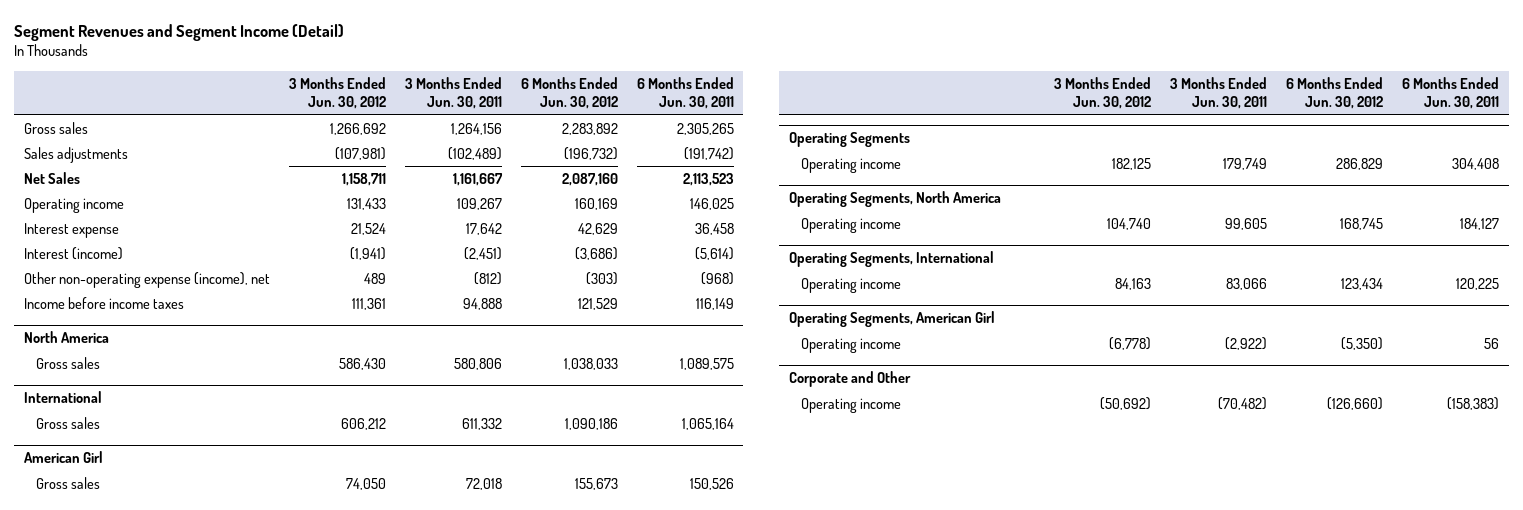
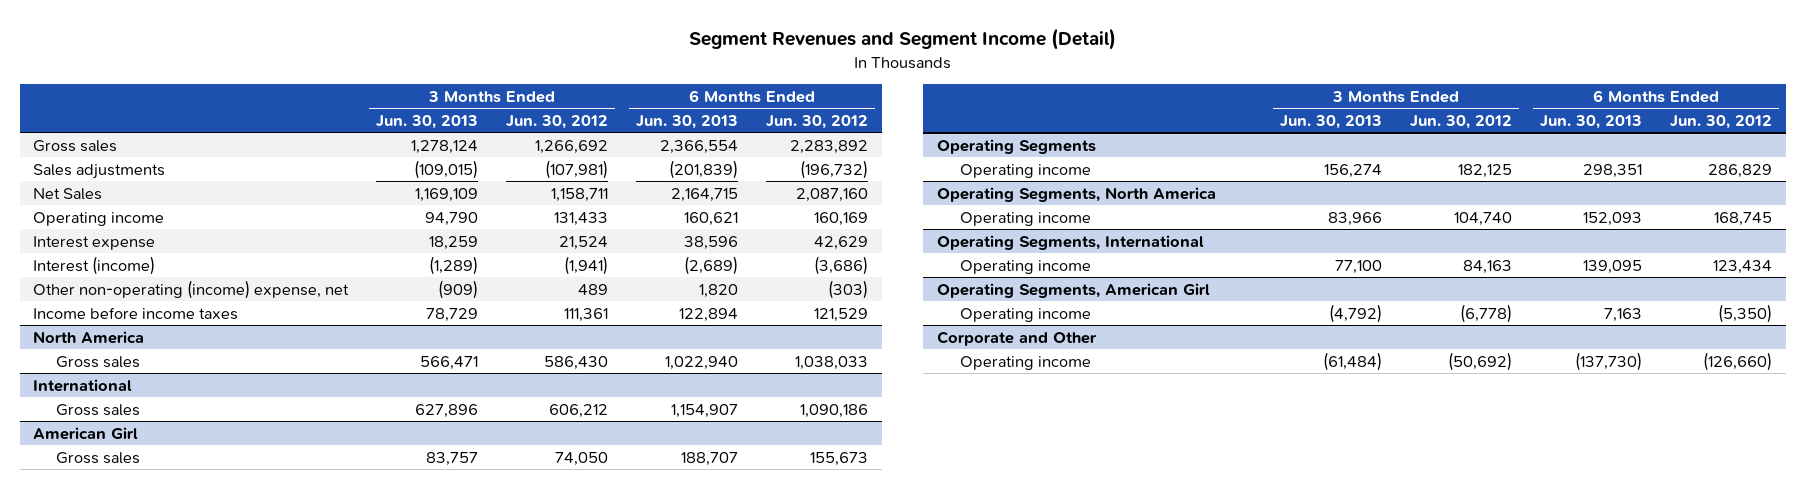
- | 3 Months Ended Jun. 30, 2012 | 3 Months Ended Jun. 30, 2011 | 6 Months Ended Jun. 30, 2012 | 6 Months Ended Jun. 30, 2011
+ | 3 Months Ended Jun. 30, 2013 | 3 Months Ended Jun. 30, 2012 | 6 Months Ended Jun. 30, 2013 | 6 Months Ended Jun. 30, 2012
- Other non-operating expense (income), net | 489 | (812) | (303) | (968)
+ Other non-operating (income) expense, net | (909) | 489 | 1,820 | (303)

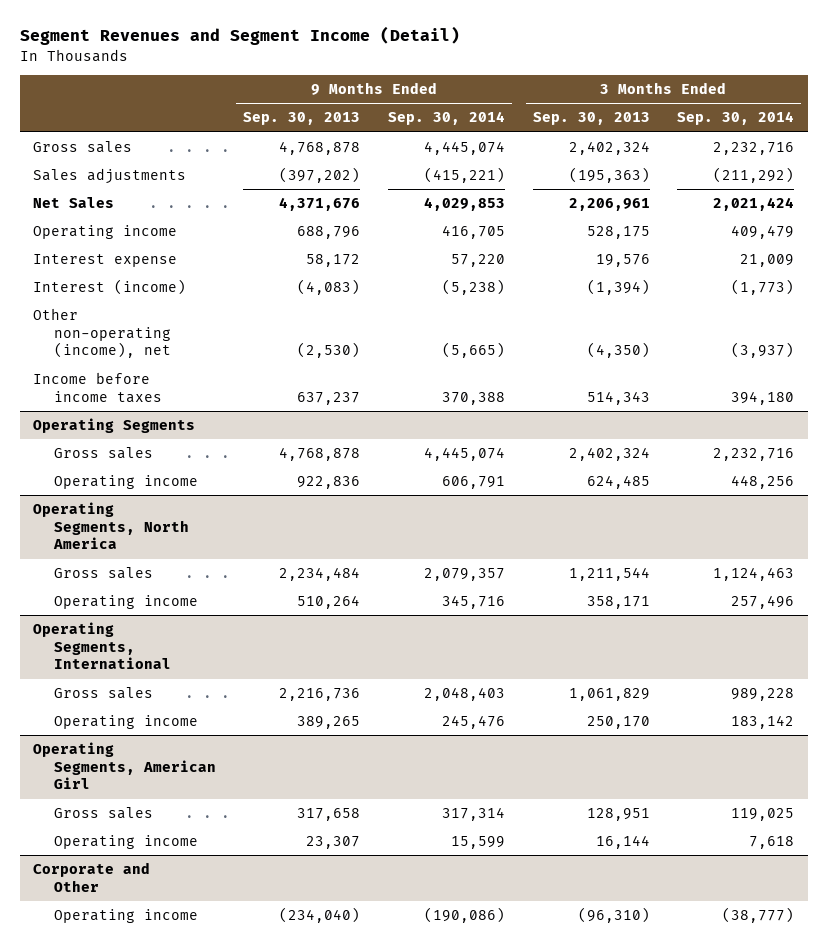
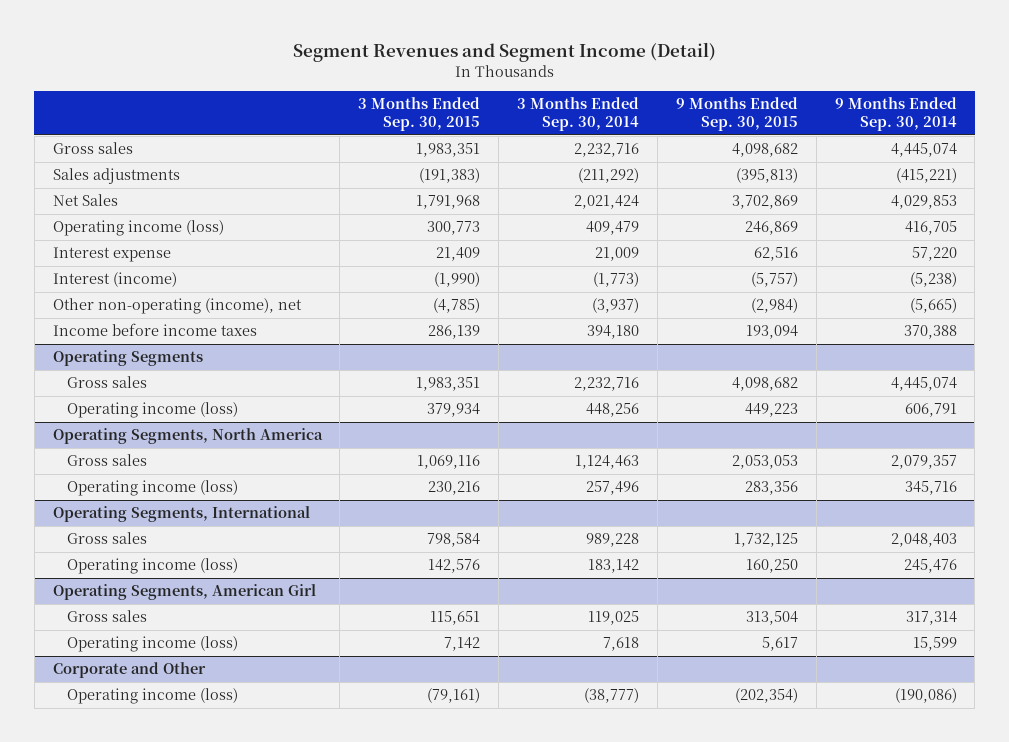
- | 9 Months Ended Sep. 30, 2013 | 9 Months Ended Sep. 30, 2014 | 3 Months Ended Sep. 30, 2013 | 3 Months Ended Sep. 30, 2014
+ | 3 Months Ended Sep. 30, 2015 | 3 Months Ended Sep. 30, 2014 | 9 Months Ended Sep. 30, 2015 | 9 Months Ended Sep. 30, 2014
- Operating income | 688,796 | 416,705 | 528,175 | 409,479
+ Operating income (loss) | 300,773 | 409,479 | 246,869 | 416,705
@ Operating Segments
- Operating income | 922,836 | 606,791 | 624,485 | 448,256
+ Operating income (loss) | 379,934 | 448,256 | 449,223 | 606,791
@ Operating Segments, North America
- Operating income | 510,264 | 345,716 | 358,171 | 257,496
+ Operating income (loss) | 230,216 | 257,496 | 283,356 | 345,716
@ Operating Segments, International
- Operating income | 389,265 | 245,476 | 250,170 | 183,142
+ Operating income (loss) | 142,576 | 183,142 | 160,250 | 245,476
@ Operating Segments, American Girl
- Operating income | 23,307 | 15,599 | 16,144 | 7,618
+ Operating income (loss) | 7,142 | 7,618 | 5,617 | 15,599
@ Corporate and Other
- Operating income | (234,040) | (190,086) | (96,310) | (38,777)
+ Operating income (loss) | (79,161) | (38,777) | (202,354) | (190,086)

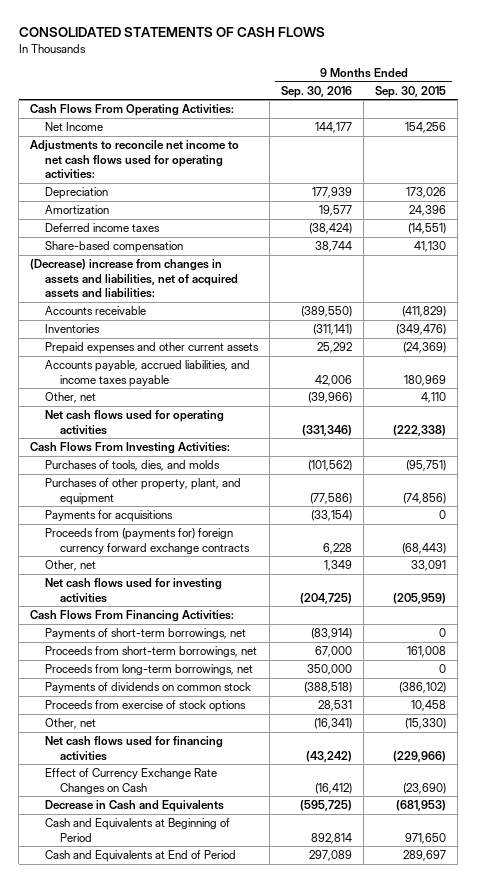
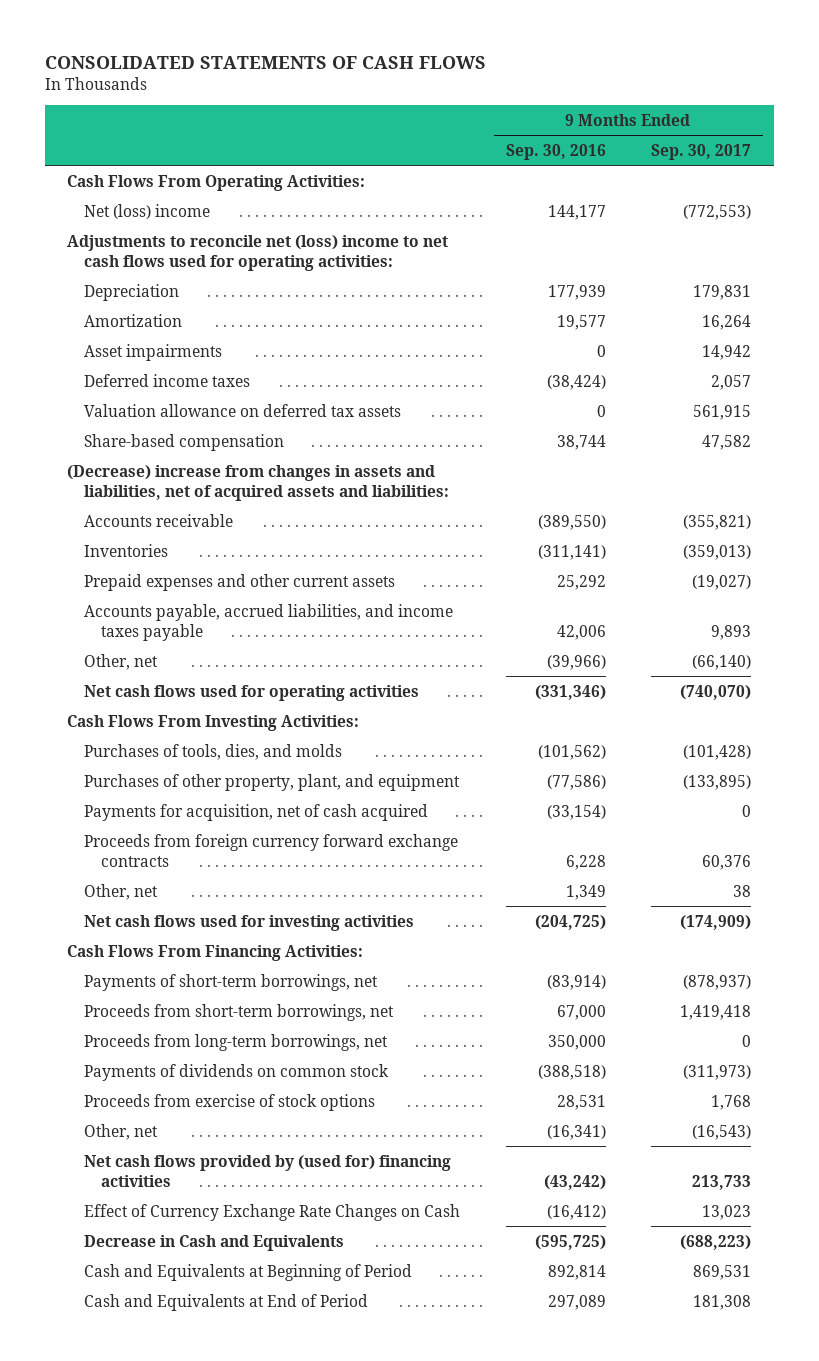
- | 9 Months Ended Sep. 30, 2016 | 9 Months Ended Sep. 30, 2015
+ | 9 Months Ended Sep. 30, 2016 | 9 Months Ended Sep. 30, 2017
- Net Income | 144,177 | 154,256
- Adjustments to reconcile net income to net cash flows used for operating activities:
+ Net (loss) income | 144,177 | (772,553)
+ Adjustments to reconcile net (loss) income to net cash flows used for operating activities:
+ Asset impairments | 0 | 14,942
+ Valuation allowance on deferred tax assets | 0 | 561,915
- Payments for acquisitions | (33,154) | 0
- Proceeds from (payments for) foreign currency forward exchange contracts | 6,228 | (68,443)
+ Payments for acquisition, net of cash acquired | (33,154) | 0
+ Proceeds from foreign currency forward exchange contracts | 6,228 | 60,376
- Net cash flows used for financing activities | (43,242) | (229,966)
+ Net cash flows provided by (used for) financing activities | (43,242) | 213,733

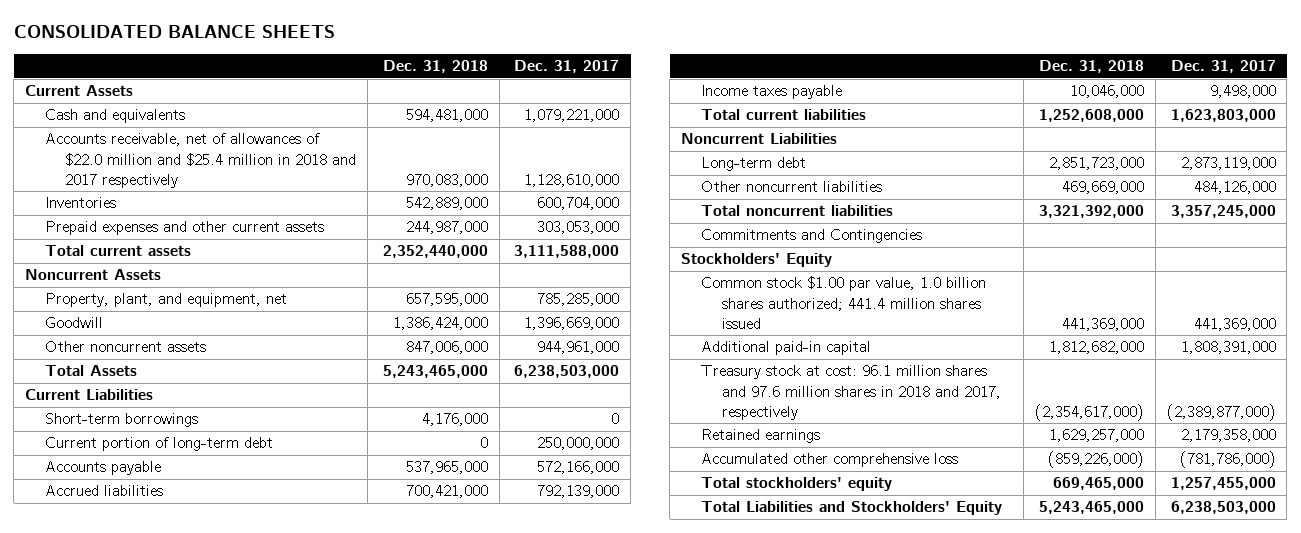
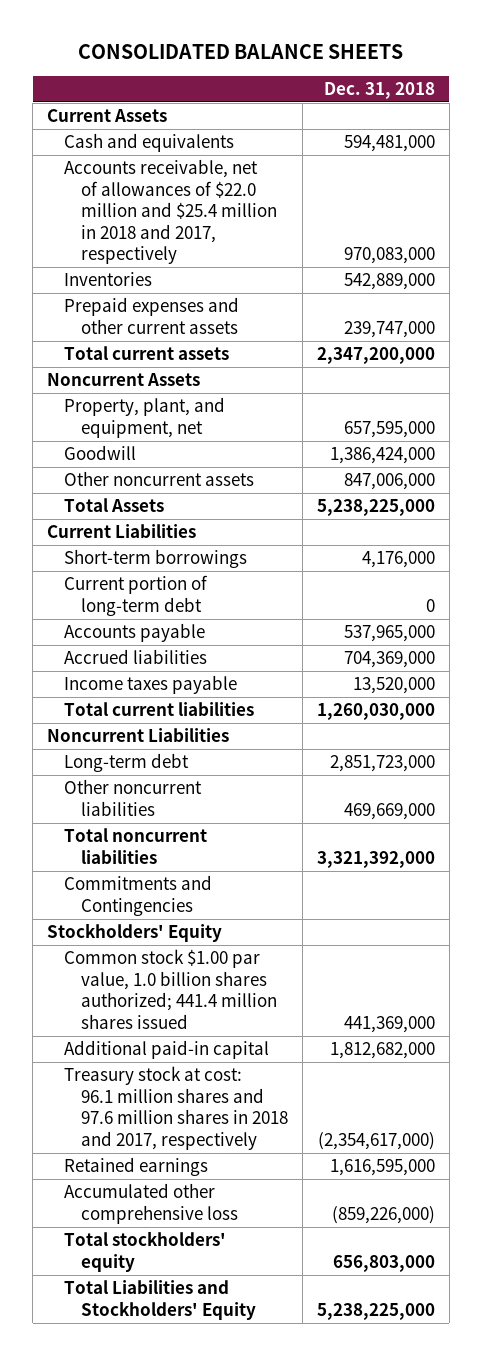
- | Dec. 31, 2018 | Dec. 31, 2017
+ | Dec. 31, 2018
- Accounts receivable, net of allowances of $22.0 million and $25.4 million in 2018 and 2017 respectively | 970,083,000 | 1,128,610,000
+ Accounts receivable, net of allowances of $22.0 million and $25.4 million in 2018 and 2017, respectively | 970,083,000
- Prepaid expenses and other current assets | 244,987,000 | 303,053,000
- Total current assets | 2,352,440,000 | 3,111,588,000
+ Prepaid expenses and other current assets | 239,747,000
+ Total current assets | 2,347,200,000
- Total Assets | 5,243,465,000 | 6,238,503,000
+ Total Assets | 5,238,225,000
- Accrued liabilities | 700,421,000 | 792,139,000
- Income taxes payable | 10,046,000 | 9,498,000
- Total current liabilities | 1,252,608,000 | 1,623,803,000
+ Accrued liabilities | 704,369,000
+ Income taxes payable | 13,520,000
+ Total current liabilities | 1,260,030,000
- Retained earnings | 1,629,257,000 | 2,179,358,000
+ Retained earnings | 1,616,595,000
- Total stockholders' equity | 669,465,000 | 1,257,455,000
- Total Liabilities and Stockholders' Equity | 5,243,465,000 | 6,238,503,000
+ Total stockholders' equity | 656,803,000
+ Total Liabilities and Stockholders' Equity | 5,238,225,000

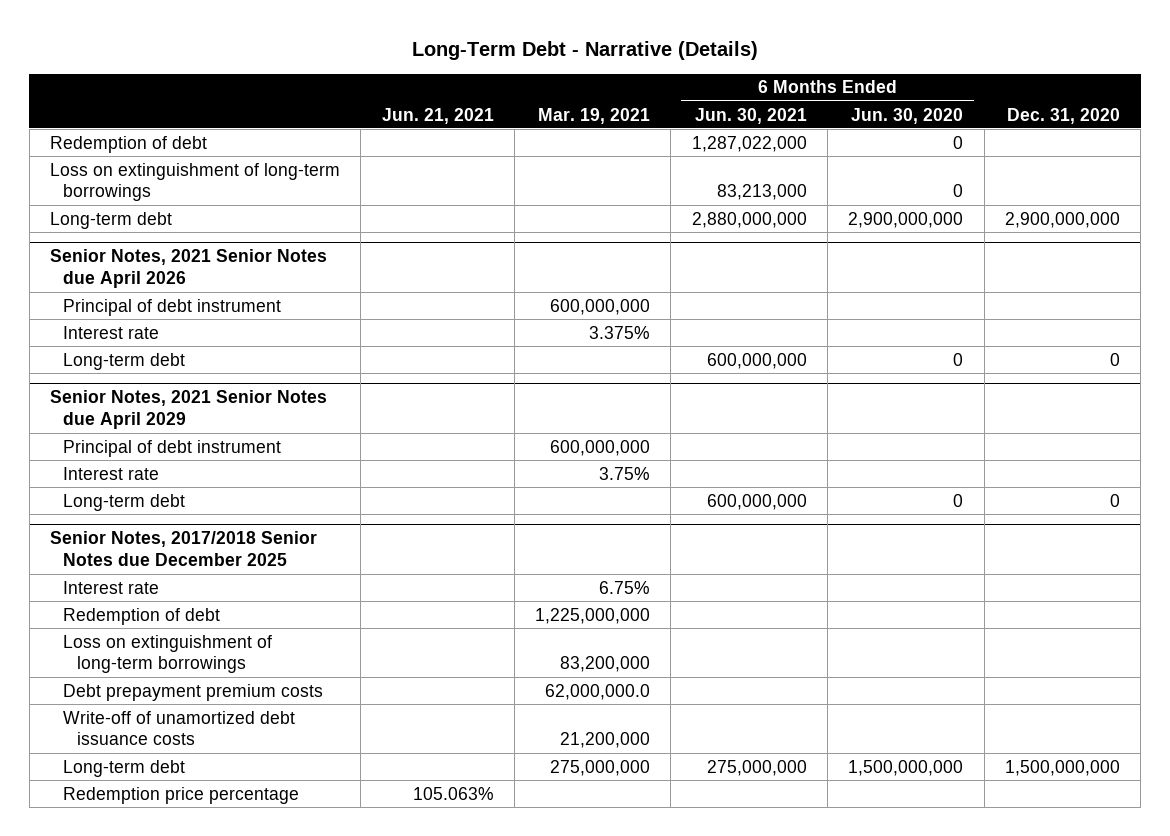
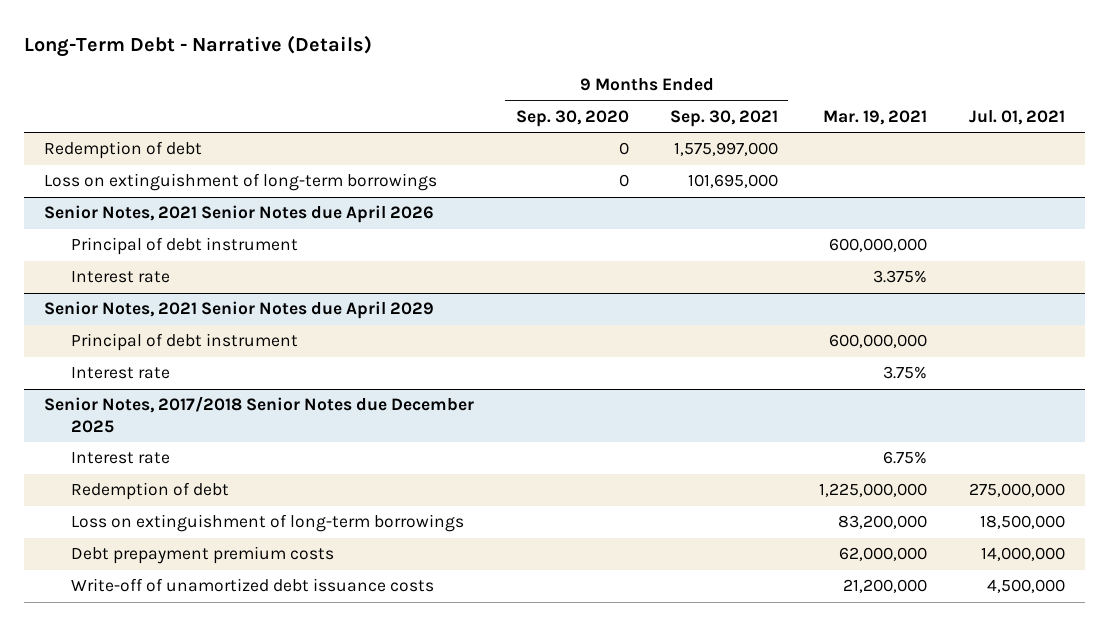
- | Jun. 21, 2021 | Mar. 19, 2021 | 6 Months Ended Jun. 30, 2021 | 6 Months Ended Jun. 30, 2020 | Dec. 31, 2020
+ | 9 Months Ended Sep. 30, 2020 | 9 Months Ended Sep. 30, 2021 | Mar. 19, 2021 | Jul. 01, 2021
- Long-term debt | | | 2,880,000,000 | 2,900,000,000 | 2,900,000,000
@ Senior Notes, 2021 Senior Notes due April 2026
- Long-term debt | | | 600,000,000 | 0 | 0
@ Senior Notes, 2021 Senior Notes due April 2029
- Long-term debt | | | 600,000,000 | 0 | 0
@ Senior Notes, 2017/2018 Senior Notes due December 2025
- Debt prepayment premium costs | | 62,000,000.0 | | |
+ Debt prepayment premium costs | | | 62,000,000 | 14,000,000
- Long-term debt | | 275,000,000 | 275,000,000 | 1,500,000,000 | 1,500,000,000
- Redemption price percentage | 105.063% | | | |

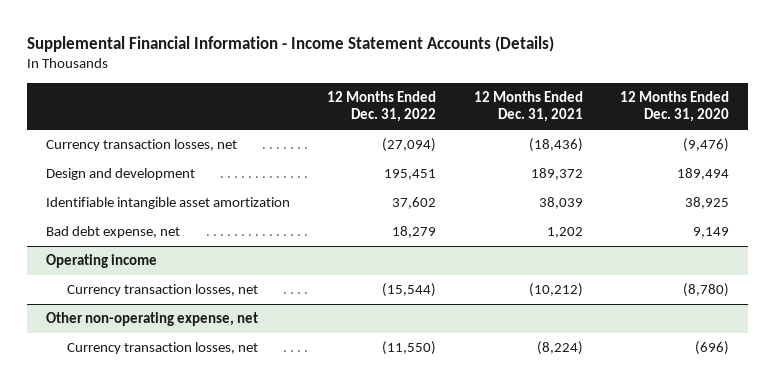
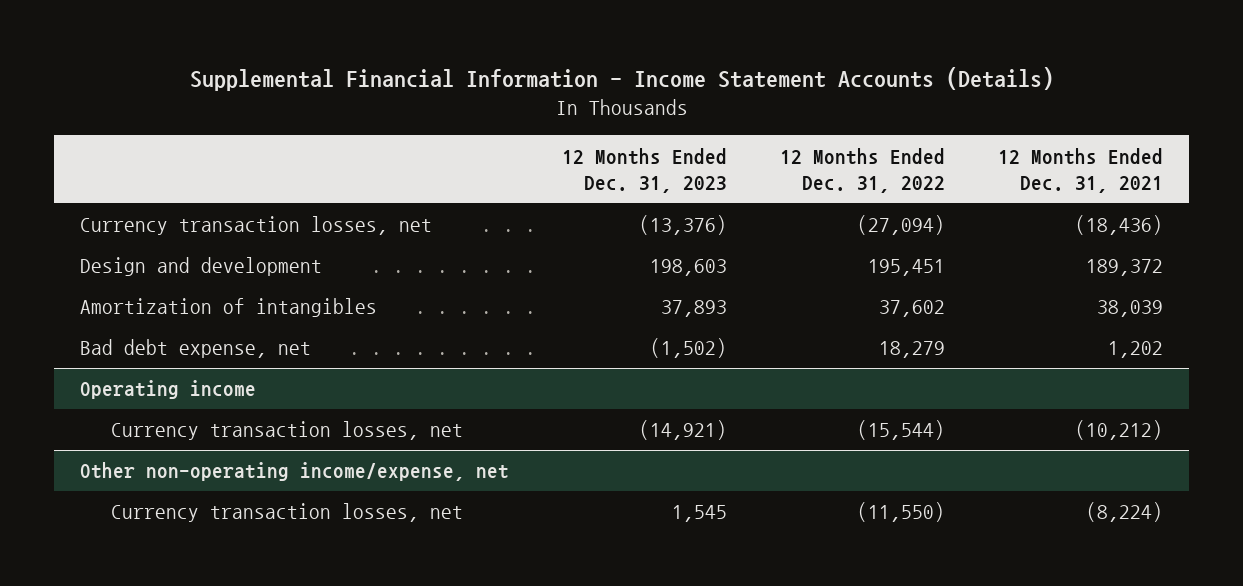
- | 12 Months Ended Dec. 31, 2022 | 12 Months Ended Dec. 31, 2021 | 12 Months Ended Dec. 31, 2020
+ | 12 Months Ended Dec. 31, 2023 | 12 Months Ended Dec. 31, 2022 | 12 Months Ended Dec. 31, 2021
- Identifiable intangible asset amortization | 37,602 | 38,039 | 38,925
+ Amortization of intangibles | 37,893 | 37,602 | 38,039
- Other non-operating expense, net
+ Other non-operating income/expense, net

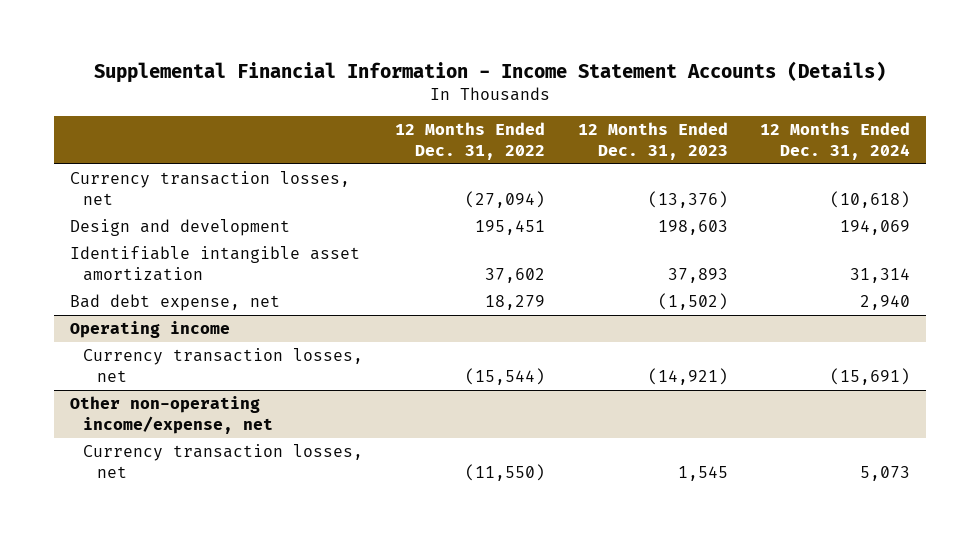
- | 12 Months Ended Dec. 31, 2023 | 12 Months Ended Dec. 31, 2022 | 12 Months Ended Dec. 31, 2021
+ | 12 Months Ended Dec. 31, 2022 | 12 Months Ended Dec. 31, 2023 | 12 Months Ended Dec. 31, 2024
- Amortization of intangibles | 37,893 | 37,602 | 38,039
+ Identifiable intangible asset amortization | 37,602 | 37,893 | 31,314

